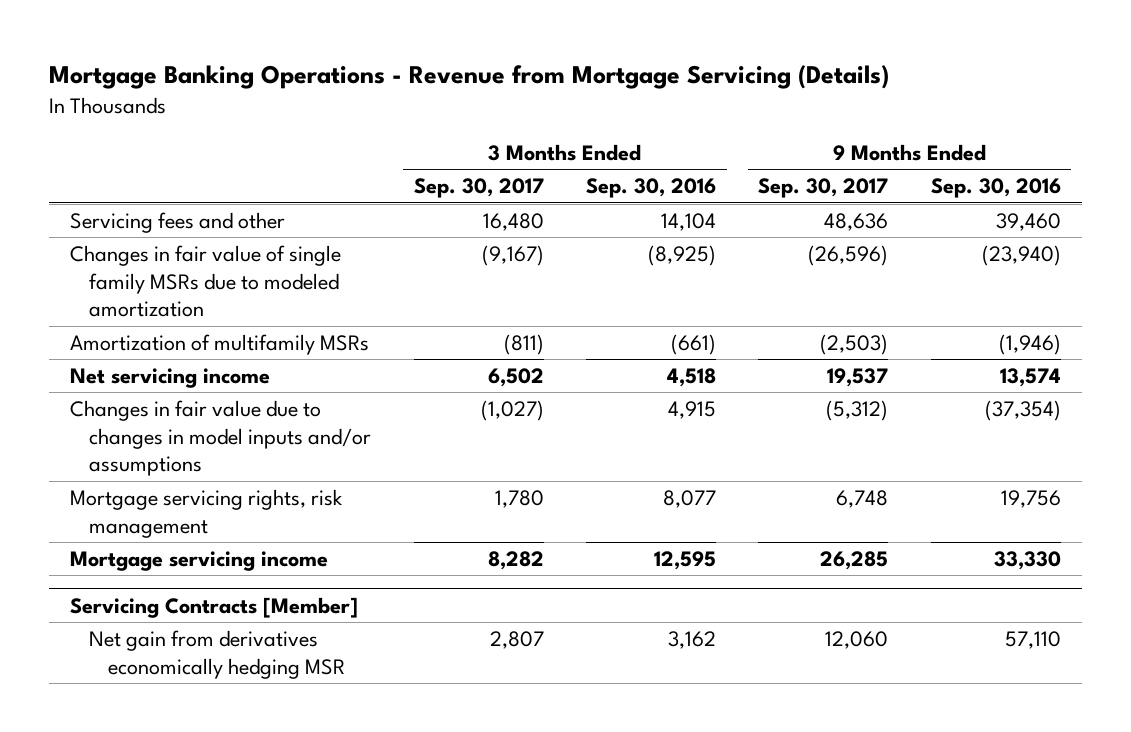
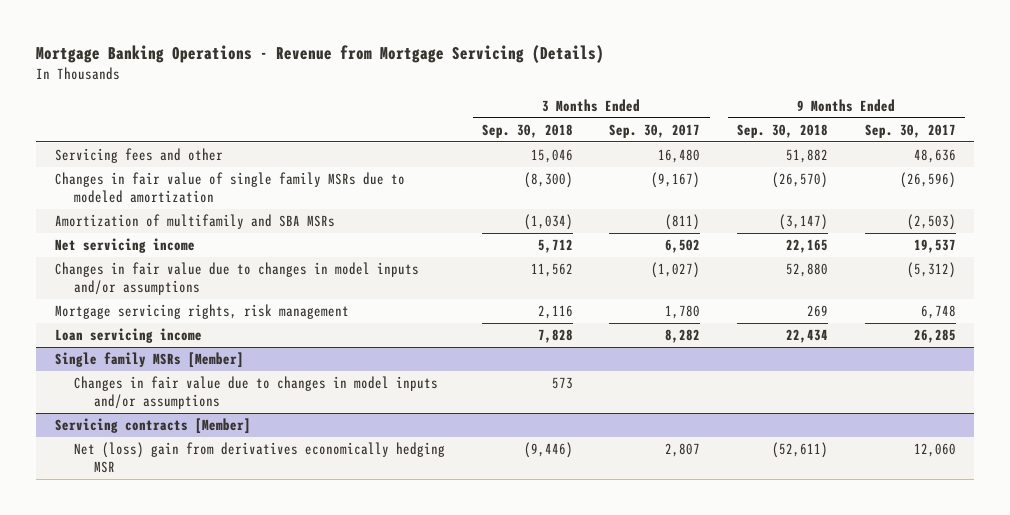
- | 3 Months Ended Sep. 30, 2017 | 3 Months Ended Sep. 30, 2016 | 9 Months Ended Sep. 30, 2017 | 9 Months Ended Sep. 30, 2016
+ | 3 Months Ended Sep. 30, 2018 | 3 Months Ended Sep. 30, 2017 | 9 Months Ended Sep. 30, 2018 | 9 Months Ended Sep. 30, 2017
- Amortization of multifamily MSRs | (811) | (661) | (2,503) | (1,946)
+ Amortization of multifamily and SBA MSRs | (1,034) | (811) | (3,147) | (2,503)
- Mortgage servicing income | 8,282 | 12,595 | 26,285 | 33,330
- Servicing Contracts [Member]
- Net gain from derivatives economically hedging MSR | 2,807 | 3,162 | 12,060 | 57,110
+ Loan servicing income | 7,828 | 8,282 | 22,434 | 26,285
+ Single family MSRs [Member]
+ Changes in fair value due to changes in model inputs and/or assumptions | 573 | | |
+ Servicing contracts [Member]
+ Net (loss) gain from derivatives economically hedging MSR | (9,446) | 2,807 | (52,611) | 12,060

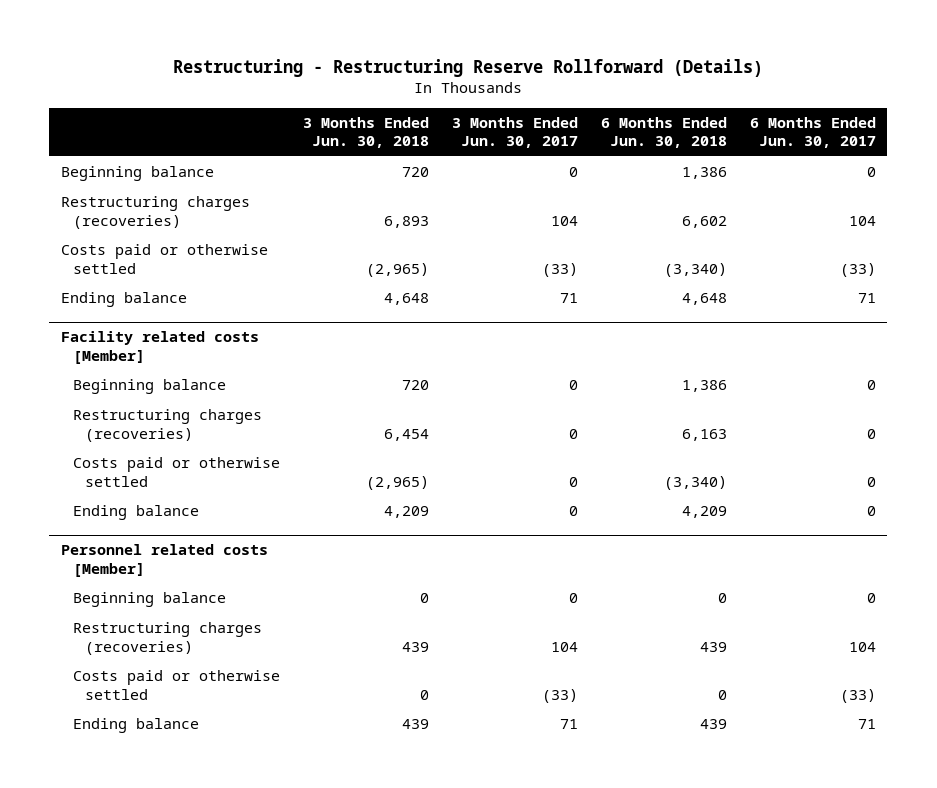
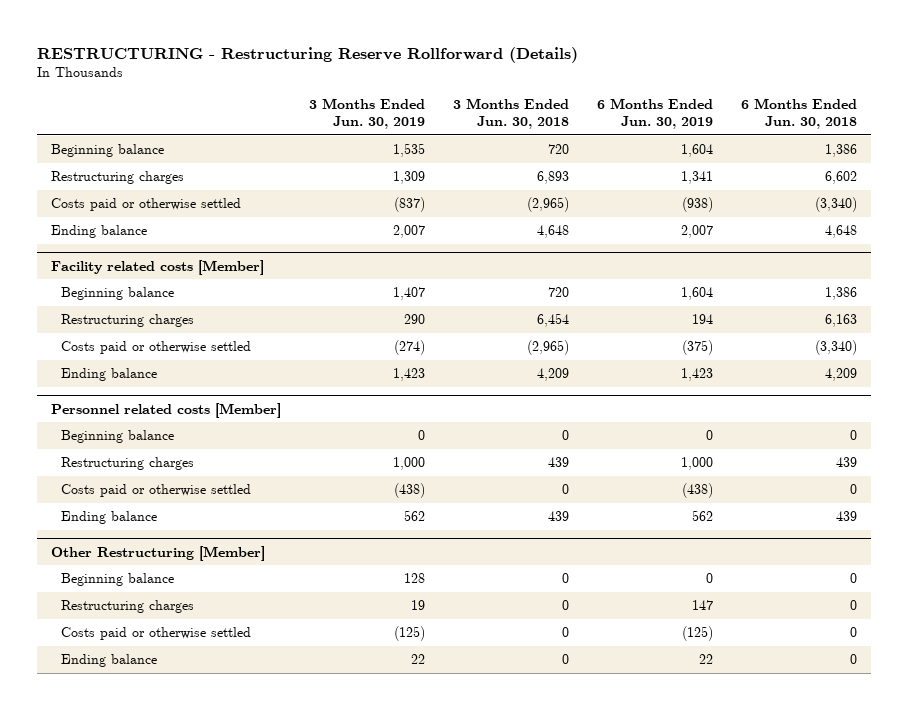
- Restructuring - Restructuring Reserve Rollforward (Details)
+ RESTRUCTURING - Restructuring Reserve Rollforward (Details)
- | 3 Months Ended Jun. 30, 2018 | 3 Months Ended Jun. 30, 2017 | 6 Months Ended Jun. 30, 2018 | 6 Months Ended Jun. 30, 2017
+ | 3 Months Ended Jun. 30, 2019 | 3 Months Ended Jun. 30, 2018 | 6 Months Ended Jun. 30, 2019 | 6 Months Ended Jun. 30, 2018
- Restructuring charges (recoveries) | 6,893 | 104 | 6,602 | 104
+ Restructuring charges | 1,309 | 6,893 | 1,341 | 6,602
@ Facility related costs [Member]
- Restructuring charges (recoveries) | 6,454 | 0 | 6,163 | 0
+ Restructuring charges | 290 | 6,454 | 194 | 6,163
@ Personnel related costs [Member]
- Restructuring charges (recoveries) | 439 | 104 | 439 | 104
+ Restructuring charges | 1,000 | 439 | 1,000 | 439
+ Other Restructuring [Member]
+ Beginning balance | 128 | 0 | 0 | 0
+ Restructuring charges | 19 | 0 | 147 | 0
+ Costs paid or otherwise settled | (125) | 0 | (125) | 0
+ Ending balance | 22 | 0 | 22 | 0

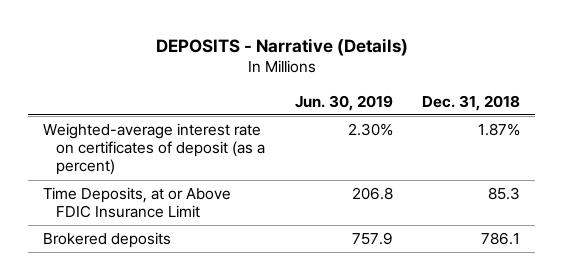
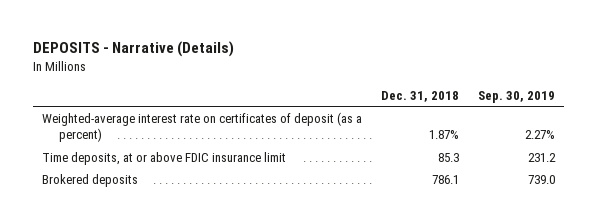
- | Jun. 30, 2019 | Dec. 31, 2018
+ | Dec. 31, 2018 | Sep. 30, 2019
- Time Deposits, at or Above FDIC Insurance Limit | 206.8 | 85.3
+ Time deposits, at or above FDIC insurance limit | 85.3 | 231.2

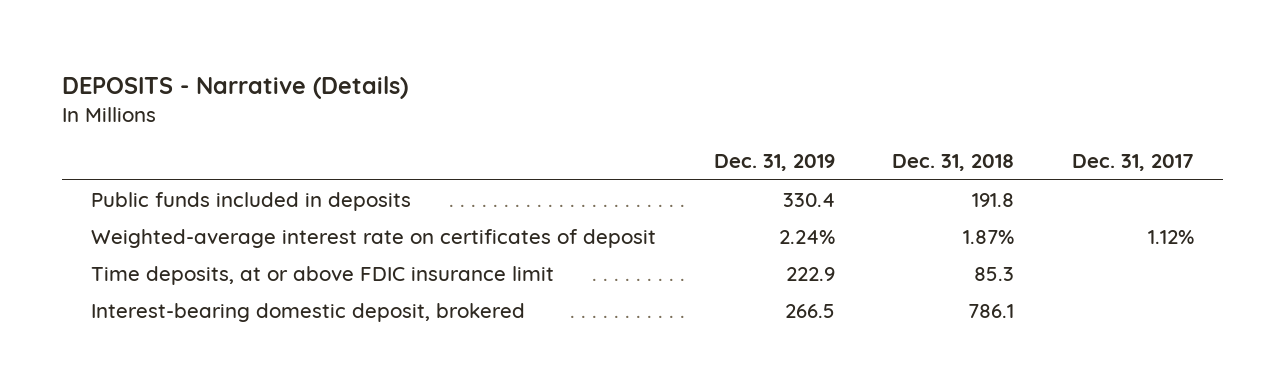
- | Dec. 31, 2018 | Sep. 30, 2019
+ | Dec. 31, 2019 | Dec. 31, 2018 | Dec. 31, 2017
- Weighted-average interest rate on certificates of deposit (as a percent) | 1.87% | 2.27%
+ Public funds included in deposits | 330.4 | 191.8 |
+ Weighted-average interest rate on certificates of deposit | 2.24% | 1.87% | 1.12%
- Brokered deposits | 786.1 | 739.0
+ Interest-bearing domestic deposit, brokered | 266.5 | 786.1 |

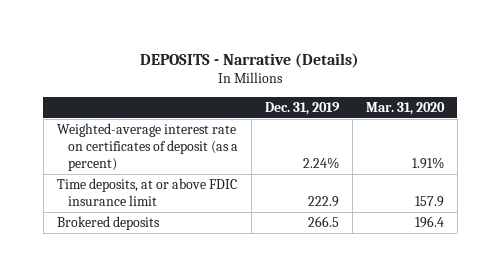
- | Dec. 31, 2019 | Dec. 31, 2018 | Dec. 31, 2017
+ | Dec. 31, 2019 | Mar. 31, 2020
- Public funds included in deposits | 330.4 | 191.8 |
- Weighted-average interest rate on certificates of deposit | 2.24% | 1.87% | 1.12%
+ Weighted-average interest rate on certificates of deposit (as a percent) | 2.24% | 1.91%
- Interest-bearing domestic deposit, brokered | 266.5 | 786.1 |
+ Brokered deposits | 266.5 | 196.4

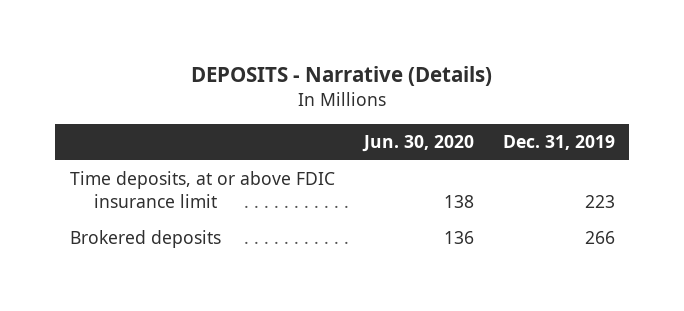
- | Dec. 31, 2019 | Mar. 31, 2020
+ | Jun. 30, 2020 | Dec. 31, 2019
- Weighted-average interest rate on certificates of deposit (as a percent) | 2.24% | 1.91%
- Time deposits, at or above FDIC insurance limit | 222.9 | 157.9
- Brokered deposits | 266.5 | 196.4
+ Time deposits, at or above FDIC insurance limit | 138 | 223
+ Brokered deposits | 136 | 266

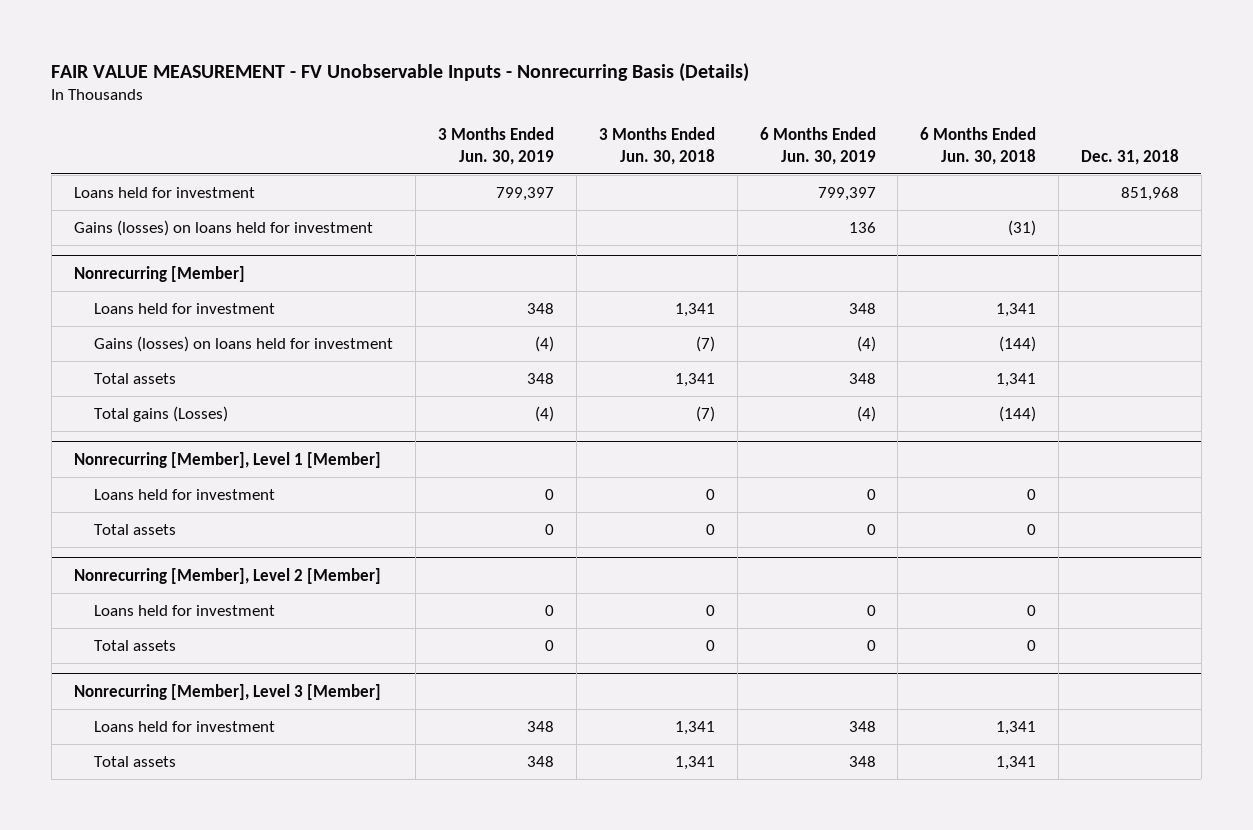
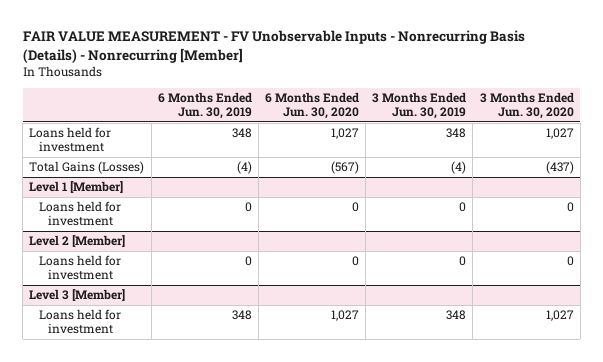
- FAIR VALUE MEASUREMENT - FV Unobservable Inputs - Nonrecurring Basis (Details)
+ FAIR VALUE MEASUREMENT - FV Unobservable Inputs - Nonrecurring Basis (Details) - Nonrecurring [Member]
- | 3 Months Ended Jun. 30, 2019 | 3 Months Ended Jun. 30, 2018 | 6 Months Ended Jun. 30, 2019 | 6 Months Ended Jun. 30, 2018 | Dec. 31, 2018
+ | 6 Months Ended Jun. 30, 2019 | 6 Months Ended Jun. 30, 2020 | 3 Months Ended Jun. 30, 2019 | 3 Months Ended Jun. 30, 2020
- Loans held for investment | 799,397 | | 799,397 | | 851,968
- Gains (losses) on loans held for investment | | | 136 | (31) |
- Nonrecurring [Member]
- Gains (losses) on loans held for investment | (4) | (7) | (4) | (144) |
- Total assets | 348 | 1,341 | 348 | 1,341 |
- Total gains (Losses) | (4) | (7) | (4) | (144) |
- Nonrecurring [Member], Level 1 [Member]
+ Total Gains (Losses) | (4) | (567) | (4) | (437)
+ Level 1 [Member]
- Total assets | 0 | 0 | 0 | 0 |
- Nonrecurring [Member], Level 2 [Member]
+ Level 2 [Member]
- Total assets | 0 | 0 | 0 | 0 |
- Nonrecurring [Member], Level 3 [Member]
+ Level 3 [Member]
- Total assets | 348 | 1,341 | 348 | 1,341 |

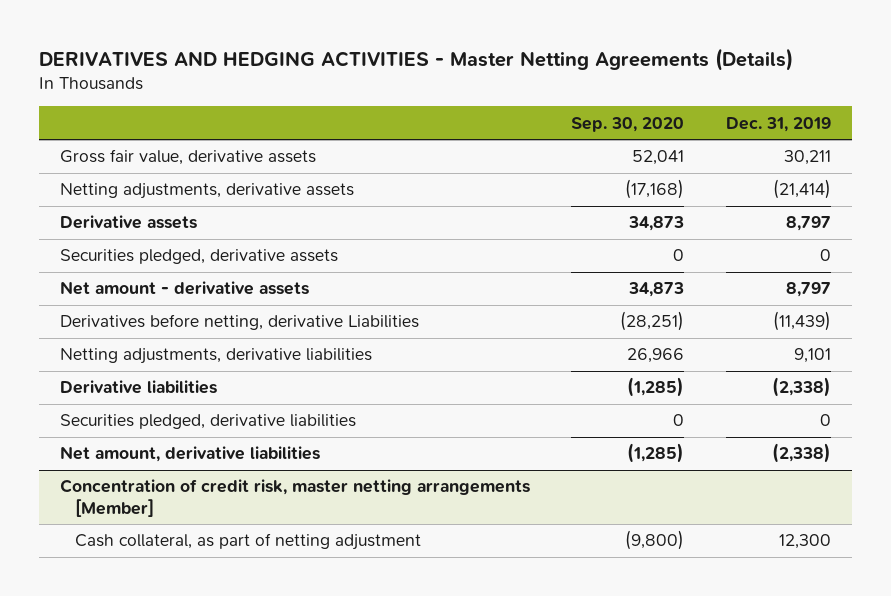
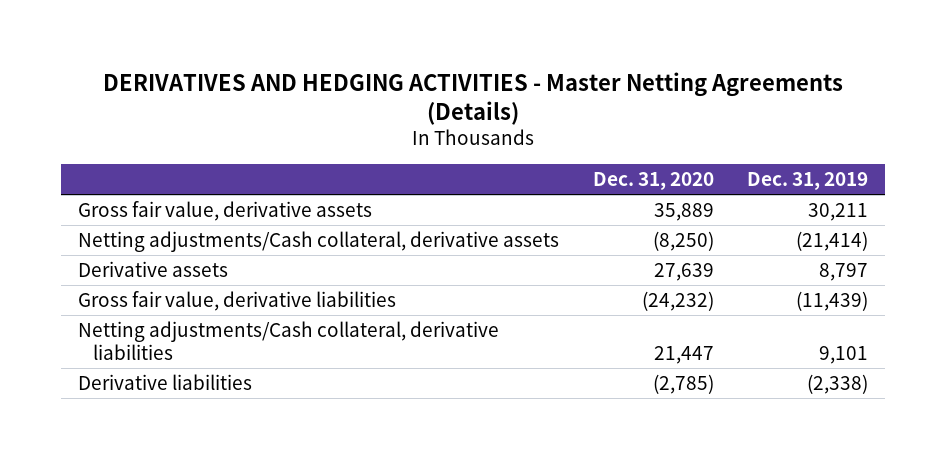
- | Sep. 30, 2020 | Dec. 31, 2019
+ | Dec. 31, 2020 | Dec. 31, 2019
- Netting adjustments, derivative assets | (17,168) | (21,414)
+ Netting adjustments/Cash collateral, derivative assets | (8,250) | (21,414)
- Securities pledged, derivative assets | 0 | 0
- Net amount - derivative assets | 34,873 | 8,797
- Derivatives before netting, derivative Liabilities | (28,251) | (11,439)
- Netting adjustments, derivative liabilities | 26,966 | 9,101
+ Gross fair value, derivative liabilities | (24,232) | (11,439)
+ Netting adjustments/Cash collateral, derivative liabilities | 21,447 | 9,101
- Securities pledged, derivative liabilities | 0 | 0
- Net amount, derivative liabilities | (1,285) | (2,338)
- Concentration of credit risk, master netting arrangements [Member]
- Cash collateral, as part of netting adjustment | (9,800) | 12,300

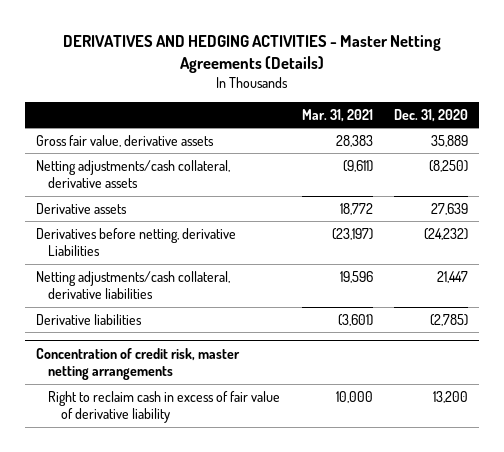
- | Dec. 31, 2020 | Dec. 31, 2019
+ | Mar. 31, 2021 | Dec. 31, 2020
- Netting adjustments/Cash collateral, derivative assets | (8,250) | (21,414)
+ Netting adjustments/cash collateral, derivative assets | (9,611) | (8,250)
- Gross fair value, derivative liabilities | (24,232) | (11,439)
- Netting adjustments/Cash collateral, derivative liabilities | 21,447 | 9,101
+ Derivatives before netting, derivative Liabilities | (23,197) | (24,232)
+ Netting adjustments/cash collateral, derivative liabilities | 19,596 | 21,447
+ Concentration of credit risk, master netting arrangements
+ Right to reclaim cash in excess of fair value of derivative liability | 10,000 | 13,200

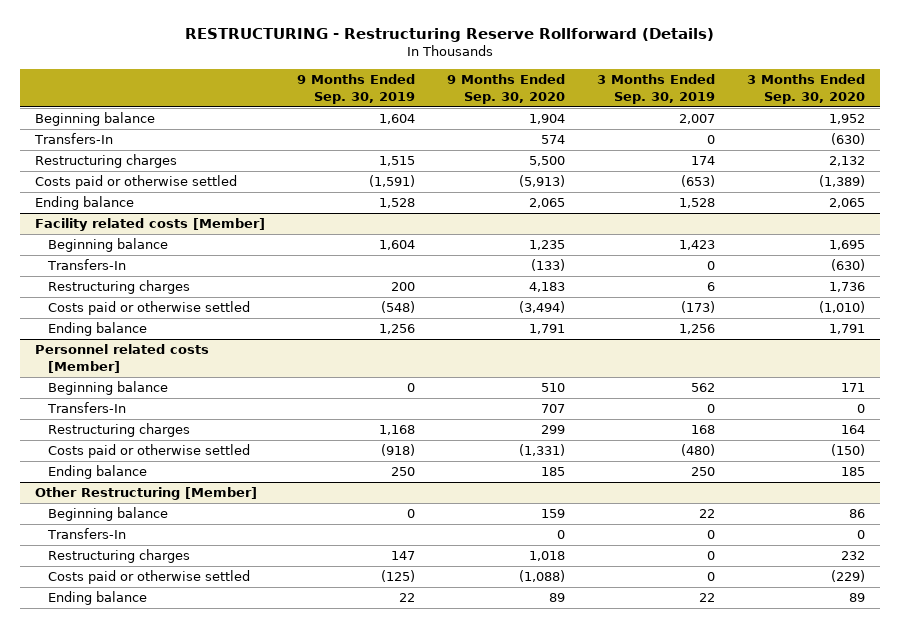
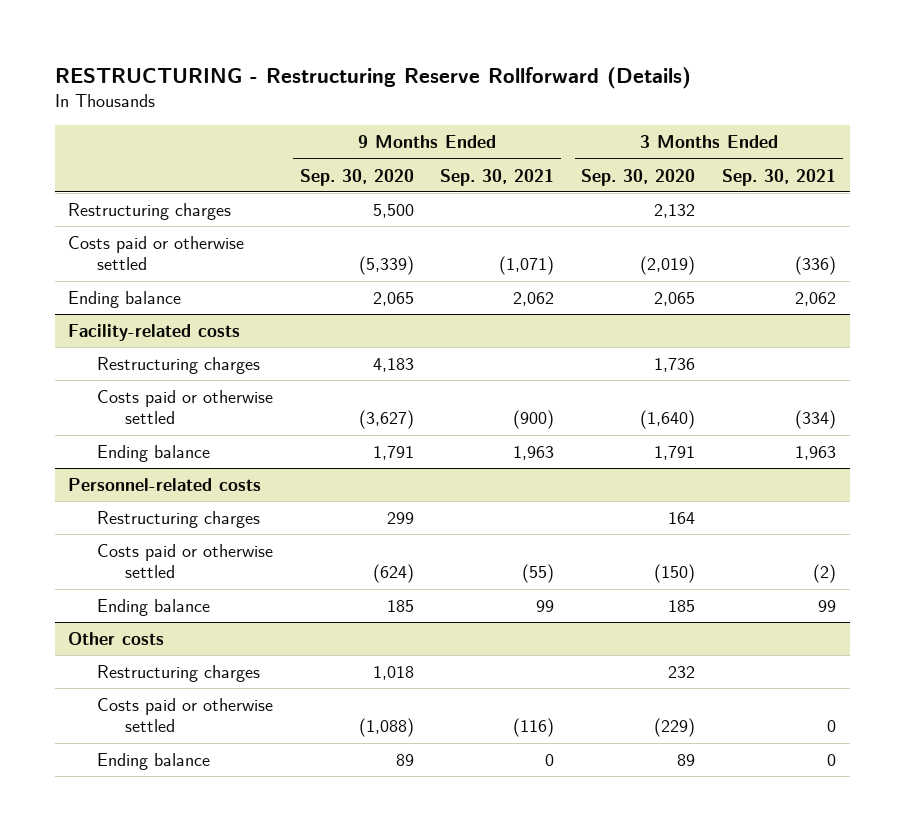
- | 9 Months Ended Sep. 30, 2019 | 9 Months Ended Sep. 30, 2020 | 3 Months Ended Sep. 30, 2019 | 3 Months Ended Sep. 30, 2020
+ | 9 Months Ended Sep. 30, 2020 | 9 Months Ended Sep. 30, 2021 | 3 Months Ended Sep. 30, 2020 | 3 Months Ended Sep. 30, 2021
- Beginning balance | 1,604 | 1,904 | 2,007 | 1,952
- Transfers-In | | 574 | 0 | (630)
- Costs paid or otherwise settled | (1,591) | (5,913) | (653) | (1,389)
+ Costs paid or otherwise settled | (5,339) | (1,071) | (2,019) | (336)
- Facility related costs [Member]
- Beginning balance | 1,604 | 1,235 | 1,423 | 1,695
- Transfers-In | | (133) | 0 | (630)
+ Facility-related costs
- Costs paid or otherwise settled | (548) | (3,494) | (173) | (1,010)
+ Costs paid or otherwise settled | (3,627) | (900) | (1,640) | (334)
- Personnel related costs [Member]
- Beginning balance | 0 | 510 | 562 | 171
- Transfers-In | | 707 | 0 | 0
+ Personnel-related costs
- Costs paid or otherwise settled | (918) | (1,331) | (480) | (150)
+ Costs paid or otherwise settled | (624) | (55) | (150) | (2)
- Other Restructuring [Member]
- Beginning balance | 0 | 159 | 22 | 86
- Transfers-In | | 0 | 0 | 0
+ Other costs

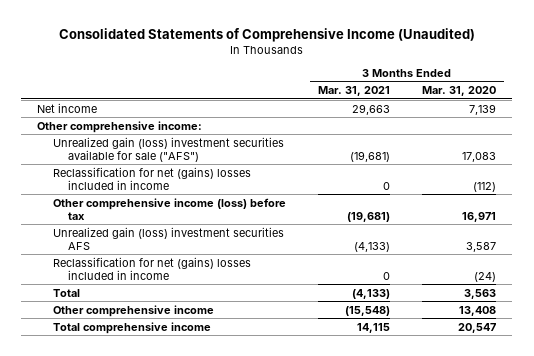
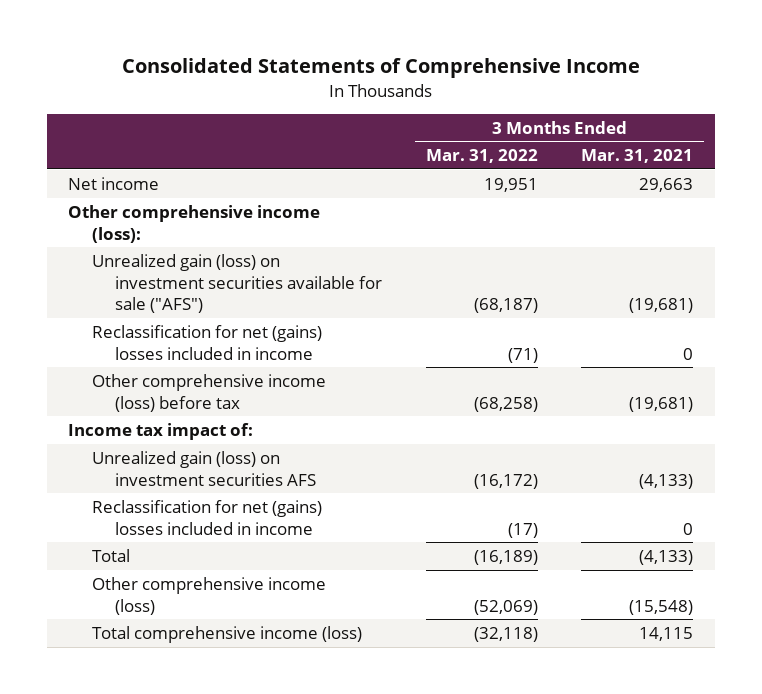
- Consolidated Statements of Comprehensive Income (Unaudited)
+ Consolidated Statements of Comprehensive Income
- | 3 Months Ended Mar. 31, 2021 | 3 Months Ended Mar. 31, 2020
+ | 3 Months Ended Mar. 31, 2022 | 3 Months Ended Mar. 31, 2021
- Other comprehensive income:
- Unrealized gain (loss) investment securities available for sale ("AFS") | (19,681) | 17,083
+ Other comprehensive income (loss):
+ Unrealized gain (loss) on investment securities available for sale ("AFS") | (68,187) | (19,681)
- Unrealized gain (loss) investment securities AFS | (4,133) | 3,587
+ Income tax impact of:
+ Unrealized gain (loss) on investment securities AFS | (16,172) | (4,133)
- Other comprehensive income | (15,548) | 13,408
- Total comprehensive income | 14,115 | 20,547
+ Other comprehensive income (loss) | (52,069) | (15,548)
+ Total comprehensive income (loss) | (32,118) | 14,115

